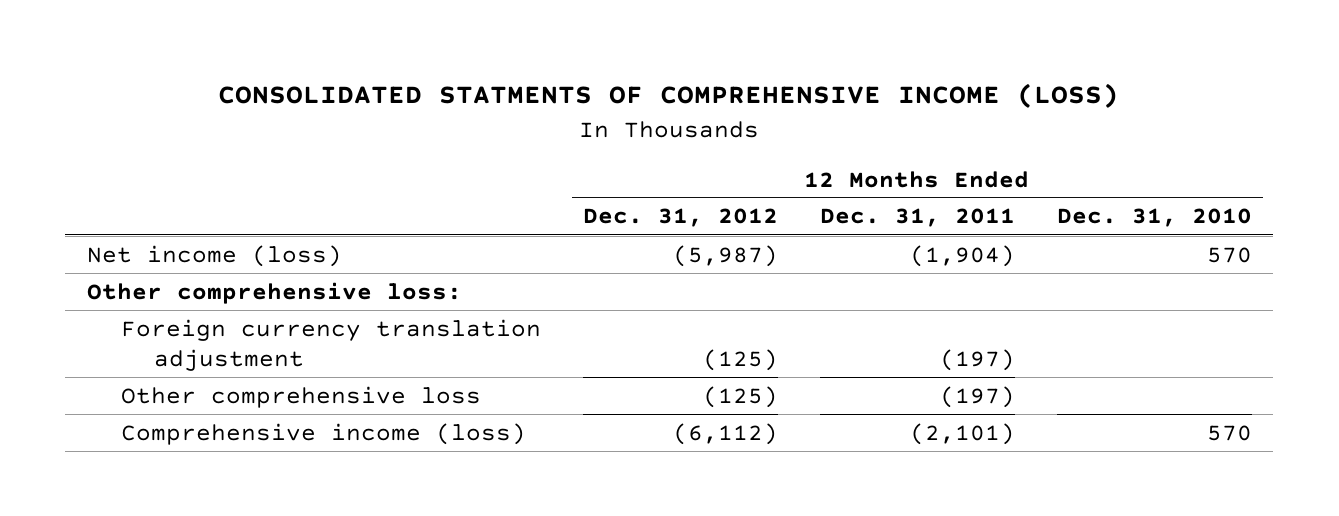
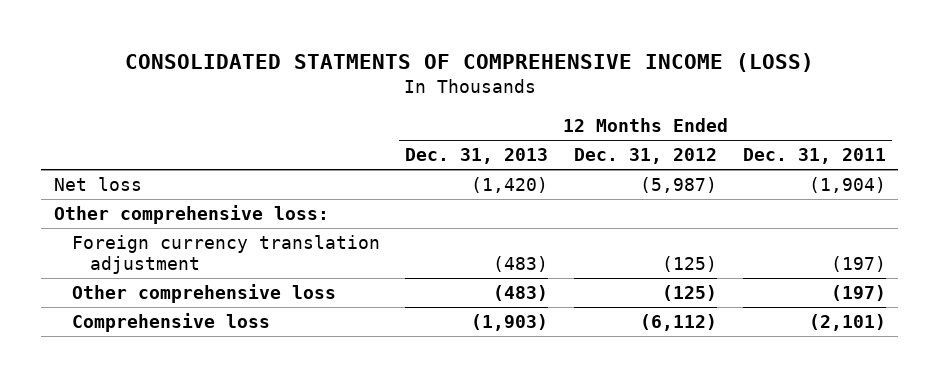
- | 12 Months Ended Dec. 31, 2012 | 12 Months Ended Dec. 31, 2011 | 12 Months Ended Dec. 31, 2010
+ | 12 Months Ended Dec. 31, 2013 | 12 Months Ended Dec. 31, 2012 | 12 Months Ended Dec. 31, 2011
- Net income (loss) | (5,987) | (1,904) | 570
+ Net loss | (1,420) | (5,987) | (1,904)
- Comprehensive income (loss) | (6,112) | (2,101) | 570
+ Comprehensive loss | (1,903) | (6,112) | (2,101)

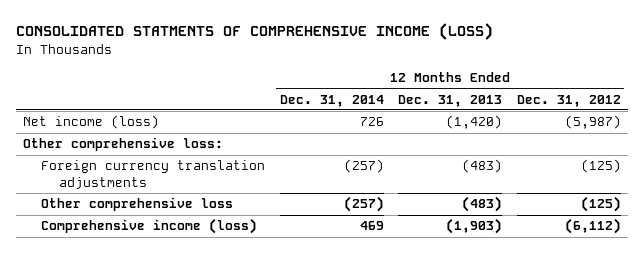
- | 12 Months Ended Dec. 31, 2013 | 12 Months Ended Dec. 31, 2012 | 12 Months Ended Dec. 31, 2011
+ | 12 Months Ended Dec. 31, 2014 | 12 Months Ended Dec. 31, 2013 | 12 Months Ended Dec. 31, 2012
- Net loss | (1,420) | (5,987) | (1,904)
+ Net income (loss) | 726 | (1,420) | (5,987)
- Foreign currency translation adjustment | (483) | (125) | (197)
+ Foreign currency translation adjustments | (257) | (483) | (125)
- Comprehensive loss | (1,903) | (6,112) | (2,101)
+ Comprehensive income (loss) | 469 | (1,903) | (6,112)

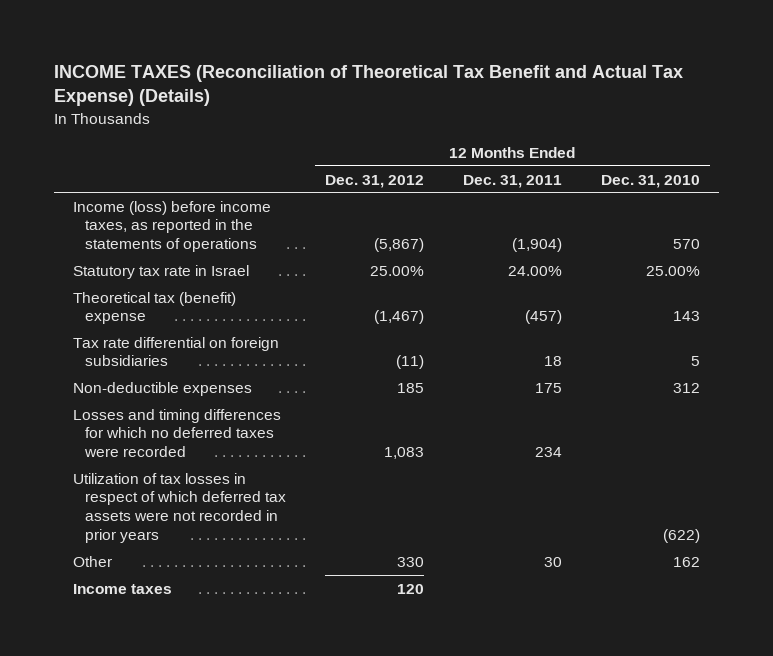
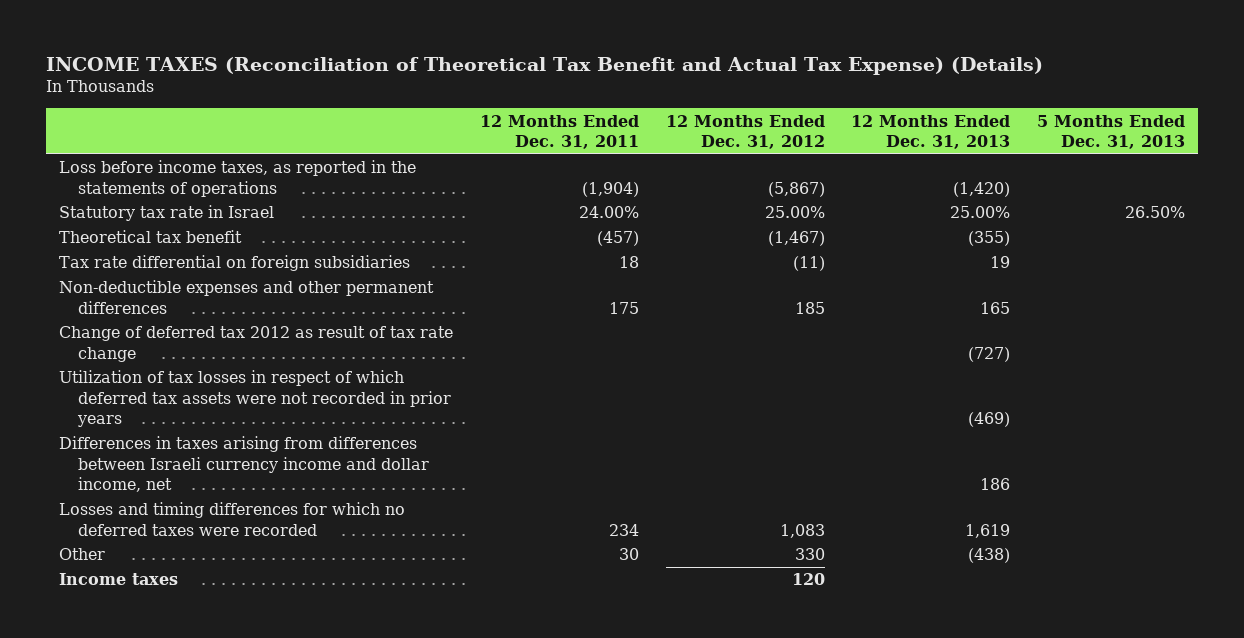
- | 12 Months Ended Dec. 31, 2012 | 12 Months Ended Dec. 31, 2011 | 12 Months Ended Dec. 31, 2010
+ | 12 Months Ended Dec. 31, 2011 | 12 Months Ended Dec. 31, 2012 | 12 Months Ended Dec. 31, 2013 | 5 Months Ended Dec. 31, 2013
- Income (loss) before income taxes, as reported in the statements of operations | (5,867) | (1,904) | 570
+ Loss before income taxes, as reported in the statements of operations | (1,904) | (5,867) | (1,420) |
- Theoretical tax (benefit) expense | (1,467) | (457) | 143
+ Theoretical tax benefit | (457) | (1,467) | (355) |
- Non-deductible expenses | 185 | 175 | 312
+ Non-deductible expenses and other permanent differences | 175 | 185 | 165 |
+ Change of deferred tax 2012 as result of tax rate change | | | (727) |
+ Differences in taxes arising from differences between Israeli currency income and dollar income, net | | | 186 |
moved down: Losses and timing differences for which no deferred taxes were recorded | 234 | 1,083 | 1,619 |

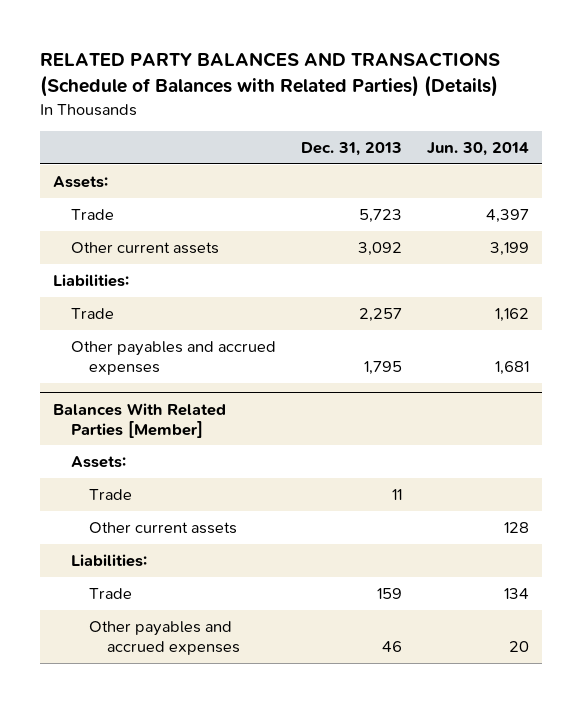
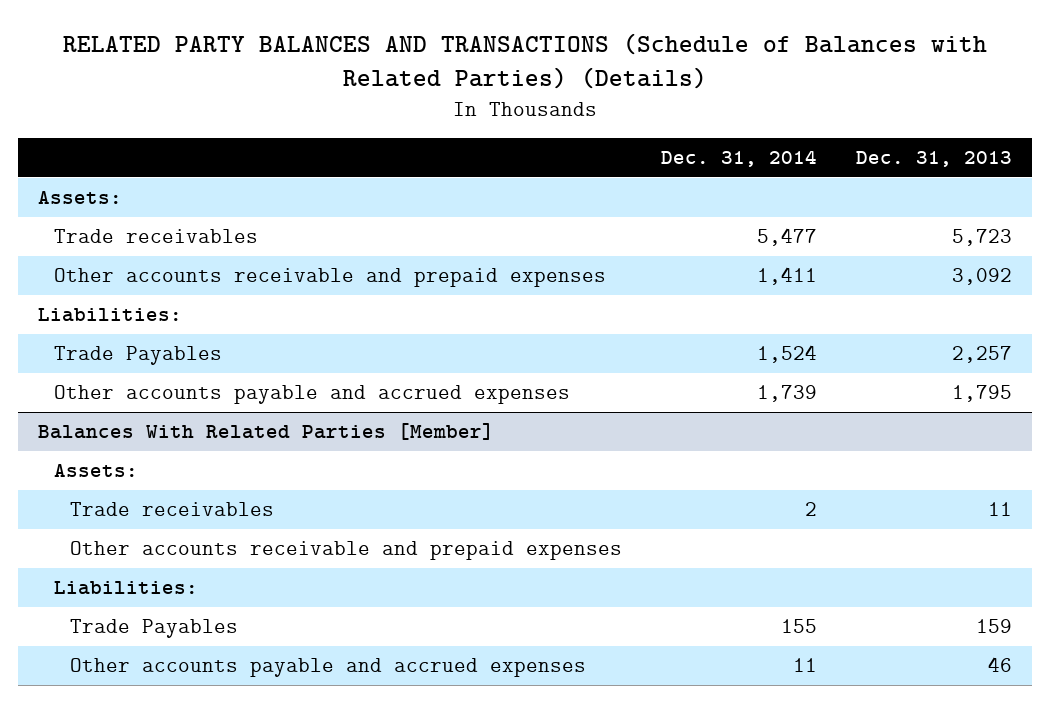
- | Dec. 31, 2013 | Jun. 30, 2014
+ | Dec. 31, 2014 | Dec. 31, 2013
- Trade | 5,723 | 4,397
- Other current assets | 3,092 | 3,199
+ Trade receivables | 5,477 | 5,723
+ Other accounts receivable and prepaid expenses | 1,411 | 3,092
- Trade | 2,257 | 1,162
- Other payables and accrued expenses | 1,795 | 1,681
+ Trade Payables | 1,524 | 2,257
+ Other accounts payable and accrued expenses | 1,739 | 1,795
@ Balances With Related Parties [Member]
- Trade | 11 |
- Other current assets | | 128
+ Trade receivables | 2 | 11
+ Other accounts receivable and prepaid expenses
- Trade | 159 | 134
- Other payables and accrued expenses | 46 | 20
+ Trade Payables | 155 | 159
+ Other accounts payable and accrued expenses | 11 | 46

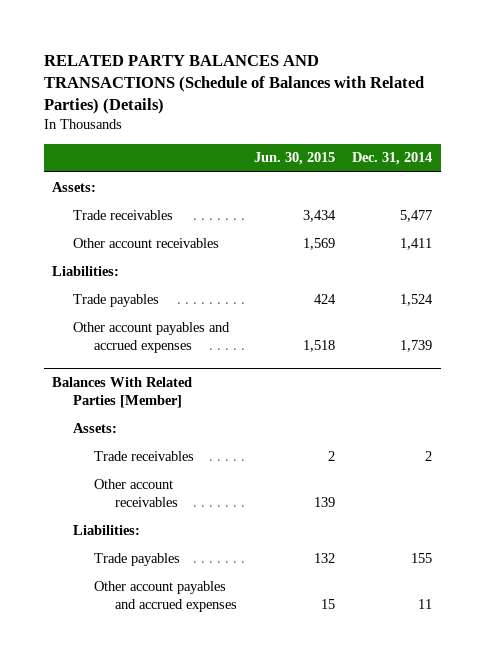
- | Dec. 31, 2014 | Dec. 31, 2013
+ | Jun. 30, 2015 | Dec. 31, 2014
- Other accounts receivable and prepaid expenses | 1,411 | 3,092
+ Other account receivables | 1,569 | 1,411
- Trade Payables | 1,524 | 2,257
- Other accounts payable and accrued expenses | 1,739 | 1,795
+ Trade payables | 424 | 1,524
+ Other account payables and accrued expenses | 1,518 | 1,739
@ Balances With Related Parties [Member]
- Other accounts receivable and prepaid expenses
+ Other account receivables | 139 |
- Trade Payables | 155 | 159
- Other accounts payable and accrued expenses | 11 | 46
+ Trade payables | 132 | 155
+ Other account payables and accrued expenses | 15 | 11

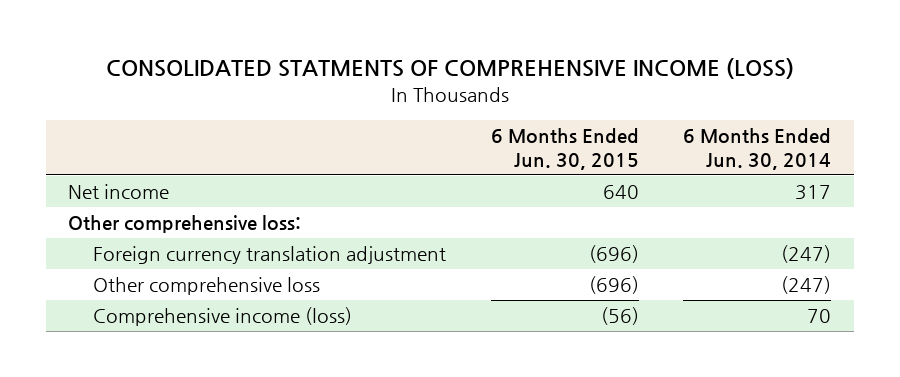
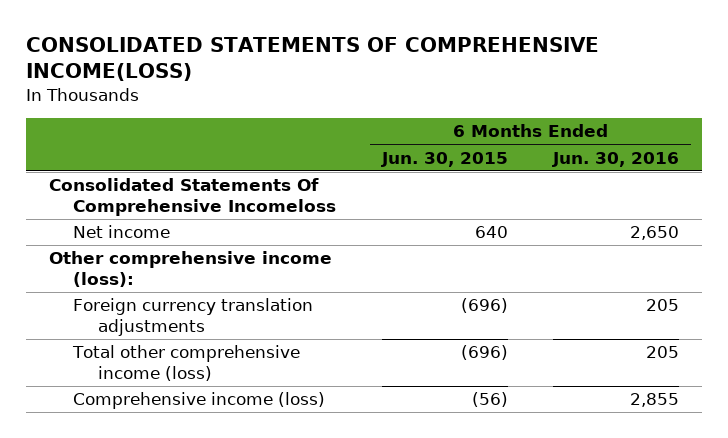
- CONSOLIDATED STATMENTS OF COMPREHENSIVE INCOME (LOSS)
+ CONSOLIDATED STATEMENTS OF COMPREHENSIVE INCOME(LOSS)
- | 6 Months Ended Jun. 30, 2015 | 6 Months Ended Jun. 30, 2014
+ | 6 Months Ended Jun. 30, 2015 | 6 Months Ended Jun. 30, 2016
+ Consolidated Statements Of Comprehensive Incomeloss
- Other comprehensive loss:
- Foreign currency translation adjustment | (696) | (247)
- Other comprehensive loss | (696) | (247)
+ Other comprehensive income (loss):
+ Foreign currency translation adjustments | (696) | 205
+ Total other comprehensive income (loss) | (696) | 205

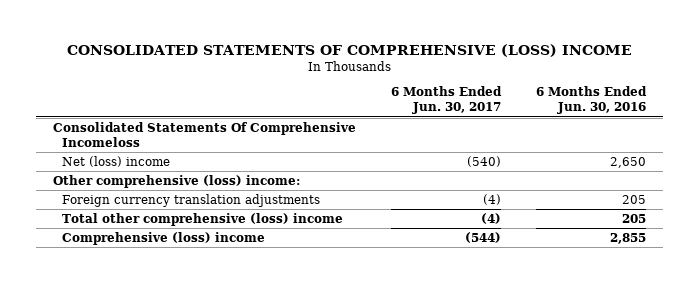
- CONSOLIDATED STATEMENTS OF COMPREHENSIVE INCOME(LOSS)
+ CONSOLIDATED STATEMENTS OF COMPREHENSIVE (LOSS) INCOME
- | 6 Months Ended Jun. 30, 2015 | 6 Months Ended Jun. 30, 2016
+ | 6 Months Ended Jun. 30, 2017 | 6 Months Ended Jun. 30, 2016
- Net income | 640 | 2,650
- Other comprehensive income (loss):
+ Net (loss) income | (540) | 2,650
+ Other comprehensive (loss) income:
- Total other comprehensive income (loss) | (696) | 205
- Comprehensive income (loss) | (56) | 2,855
+ Total other comprehensive (loss) income | (4) | 205
+ Comprehensive (loss) income | (544) | 2,855

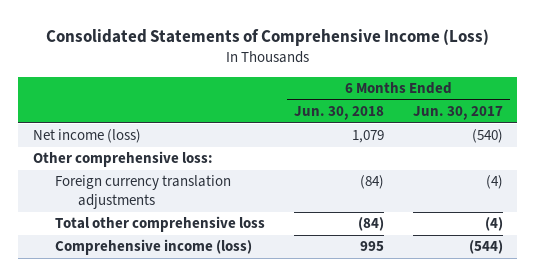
- CONSOLIDATED STATEMENTS OF COMPREHENSIVE (LOSS) INCOME
+ Consolidated Statements of Comprehensive Income (Loss)
- | 6 Months Ended Jun. 30, 2017 | 6 Months Ended Jun. 30, 2016
+ | 6 Months Ended Jun. 30, 2018 | 6 Months Ended Jun. 30, 2017
- Consolidated Statements Of Comprehensive Incomeloss
- Net (loss) income | (540) | 2,650
- Other comprehensive (loss) income:
+ Net income (loss) | 1,079 | (540)
+ Other comprehensive loss:
- Total other comprehensive (loss) income | (4) | 205
- Comprehensive (loss) income | (544) | 2,855
+ Total other comprehensive loss | (84) | (4)
+ Comprehensive income (loss) | 995 | (544)

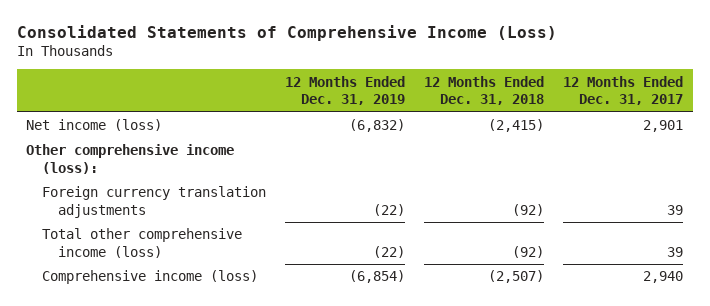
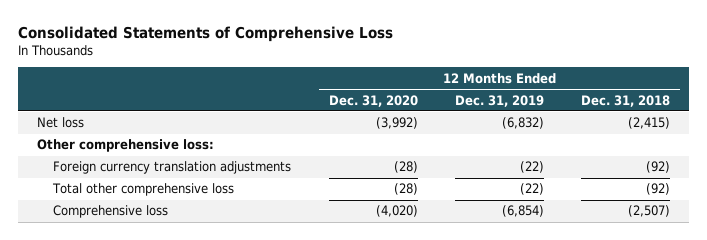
- Consolidated Statements of Comprehensive Income (Loss)
+ Consolidated Statements of Comprehensive Loss
- | 12 Months Ended Dec. 31, 2019 | 12 Months Ended Dec. 31, 2018 | 12 Months Ended Dec. 31, 2017
+ | 12 Months Ended Dec. 31, 2020 | 12 Months Ended Dec. 31, 2019 | 12 Months Ended Dec. 31, 2018
- Net income (loss) | (6,832) | (2,415) | 2,901
- Other comprehensive income (loss):
+ Net loss | (3,992) | (6,832) | (2,415)
+ Other comprehensive loss:
- Total other comprehensive income (loss) | (22) | (92) | 39
- Comprehensive income (loss) | (6,854) | (2,507) | 2,940
+ Total other comprehensive loss | (28) | (22) | (92)
+ Comprehensive loss | (4,020) | (6,854) | (2,507)

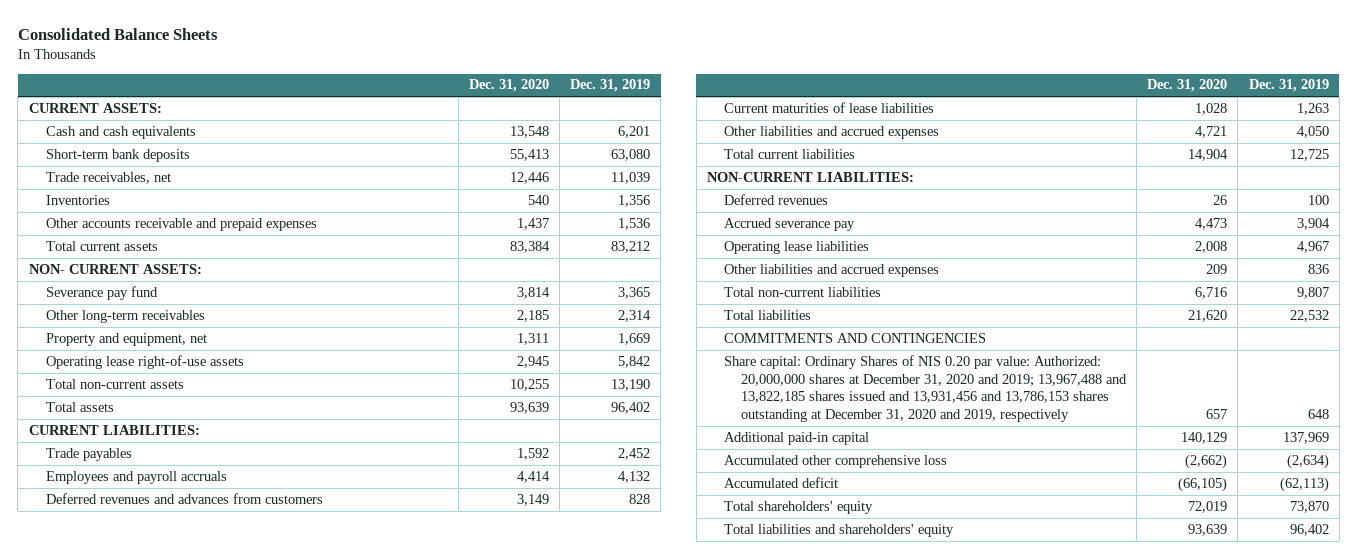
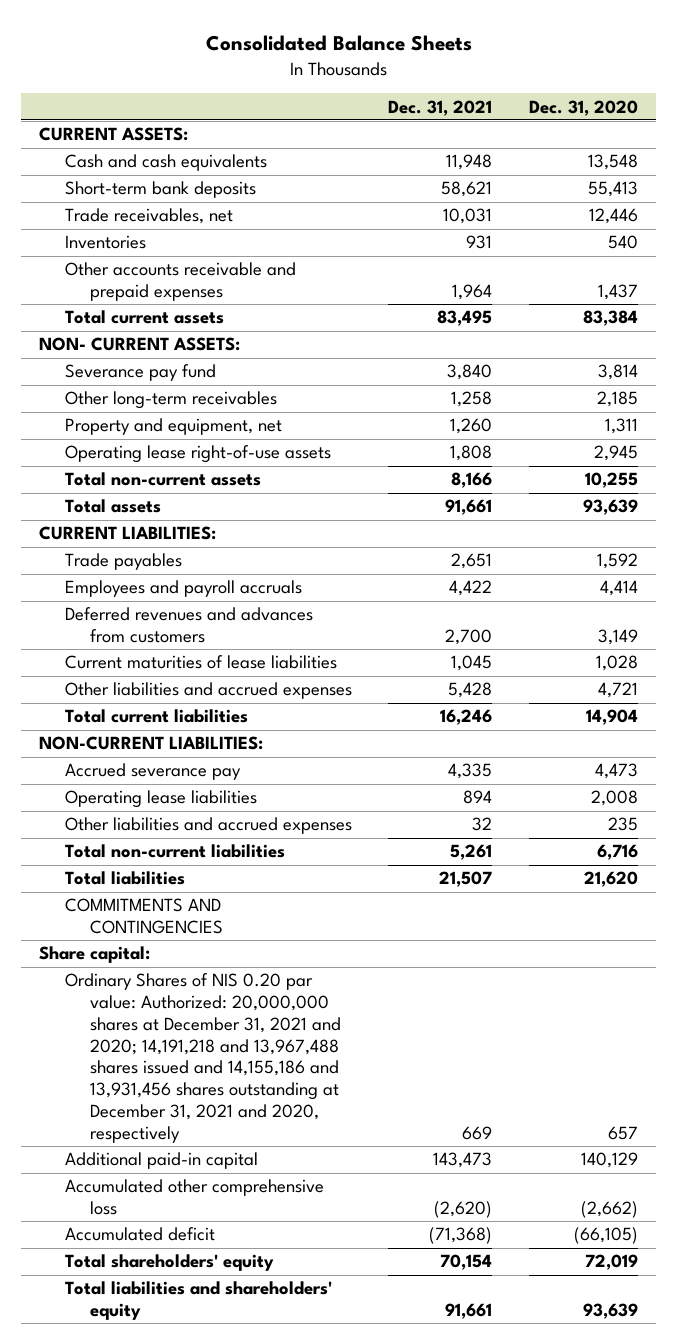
- | Dec. 31, 2020 | Dec. 31, 2019
+ | Dec. 31, 2021 | Dec. 31, 2020
- Deferred revenues | 26 | 100
- Other liabilities and accrued expenses | 209 | 836
+ Other liabilities and accrued expenses | 32 | 235
- Share capital: Ordinary Shares of NIS 0.20 par value: Authorized: 20,000,000 shares at December 31, 2020 and 2019; 13,967,488 and 13,822,185 shares issued and 13,931,456 and 13,786,153 shares outstanding at December 31, 2020 and 2019, respectively | 657 | 648
+ Share capital:
+ Ordinary Shares of NIS 0.20 par value: Authorized: 20,000,000 shares at December 31, 2021 and 2020; 14,191,218 and 13,967,488 shares issued and 14,155,186 and 13,931,456 shares outstanding at December 31, 2021 and 2020, respectively | 669 | 657

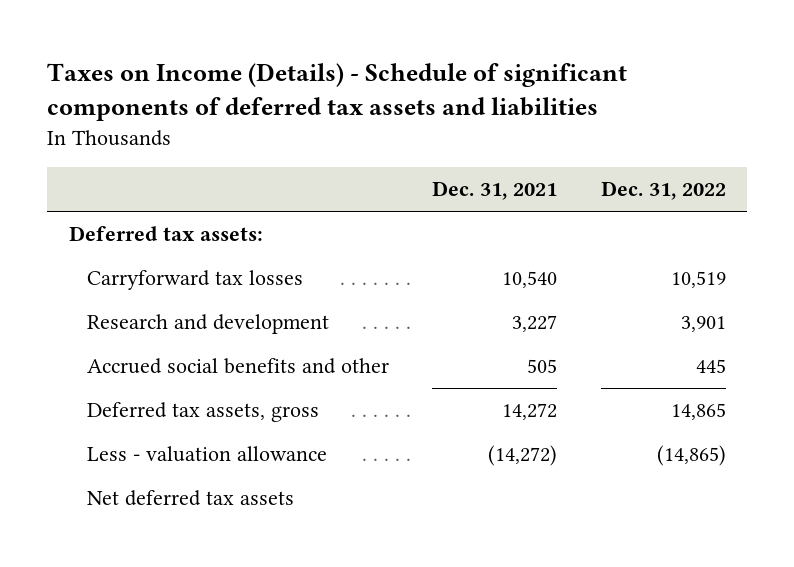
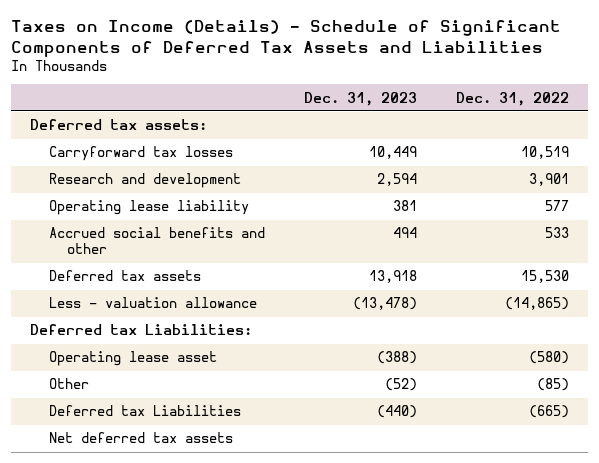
- Taxes on Income (Details) - Schedule of significant components of deferred tax assets and liabilities
+ Taxes on Income (Details) - Schedule of Significant Components of Deferred Tax Assets and Liabilities
- | Dec. 31, 2021 | Dec. 31, 2022
+ | Dec. 31, 2023 | Dec. 31, 2022
- Accrued social benefits and other | 505 | 445
- Deferred tax assets, gross | 14,272 | 14,865
+ Operating lease liability | 381 | 577
+ Accrued social benefits and other | 494 | 533
+ Deferred tax assets | 13,918 | 15,530
+ Deferred tax Liabilities:
+ Operating lease asset | (388) | (580)
+ Other | (52) | (85)
+ Deferred tax Liabilities | (440) | (665)

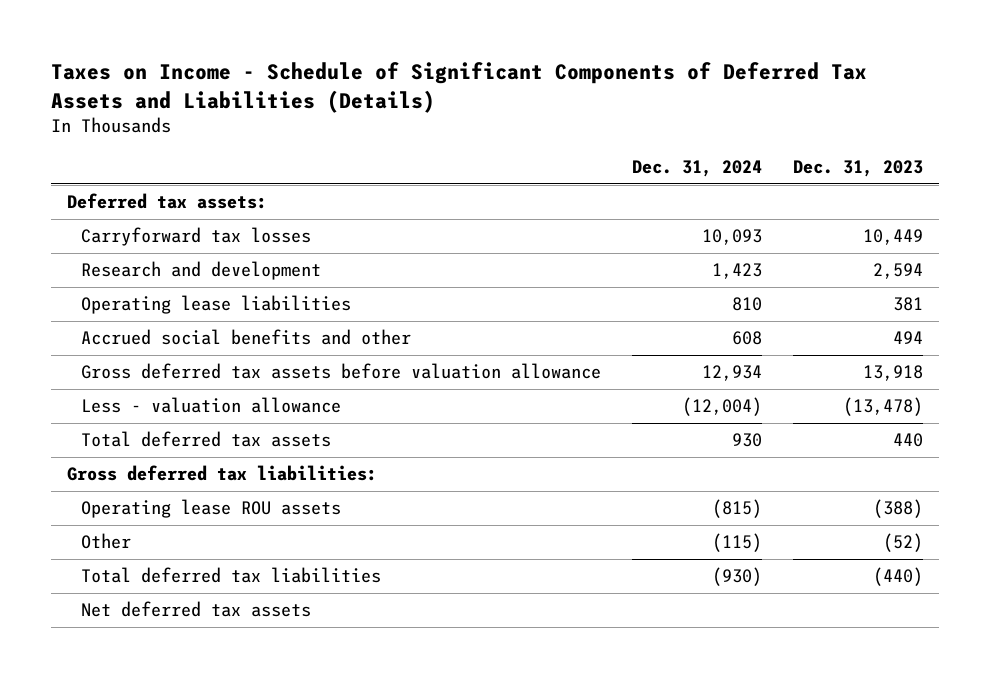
- Taxes on Income (Details) - Schedule of Significant Components of Deferred Tax Assets and Liabilities
+ Taxes on Income - Schedule of Significant Components of Deferred Tax Assets and Liabilities (Details)
- | Dec. 31, 2023 | Dec. 31, 2022
+ | Dec. 31, 2024 | Dec. 31, 2023
- Operating lease liability | 381 | 577
+ Operating lease liabilities | 810 | 381
- Deferred tax assets | 13,918 | 15,530
+ Gross deferred tax assets before valuation allowance | 12,934 | 13,918
- Deferred tax Liabilities:
- Operating lease asset | (388) | (580)
+ Total deferred tax assets | 930 | 440
+ Gross deferred tax liabilities:
+ Operating lease ROU assets | (815) | (388)
- Deferred tax Liabilities | (440) | (665)
+ Total deferred tax liabilities | (930) | (440)

